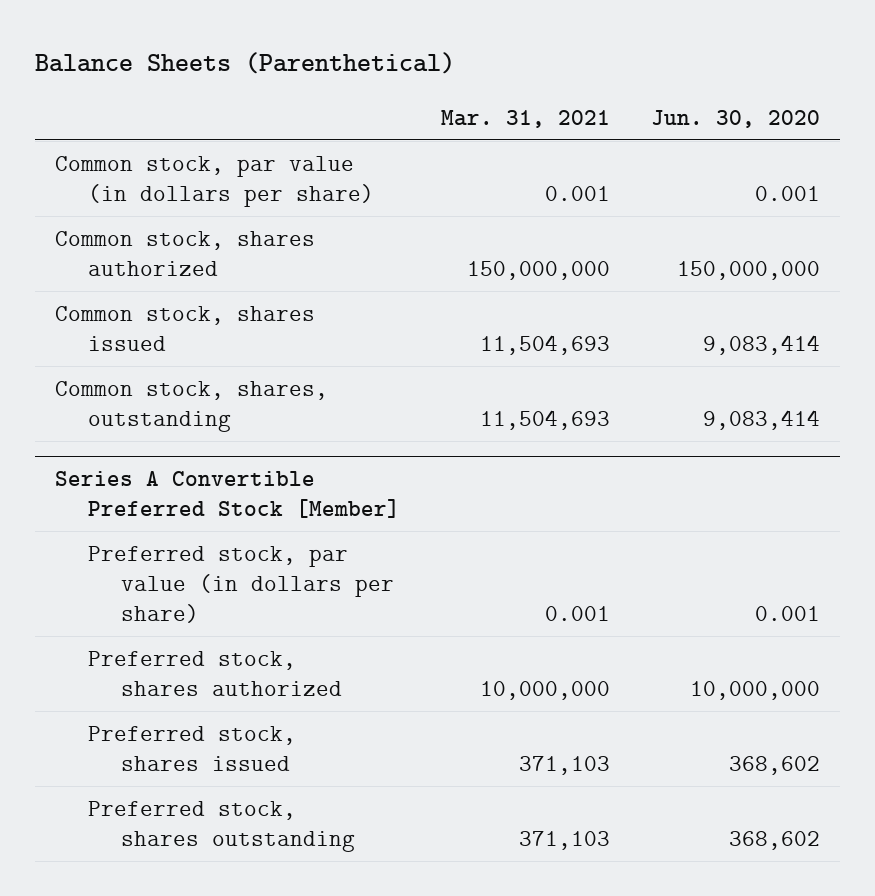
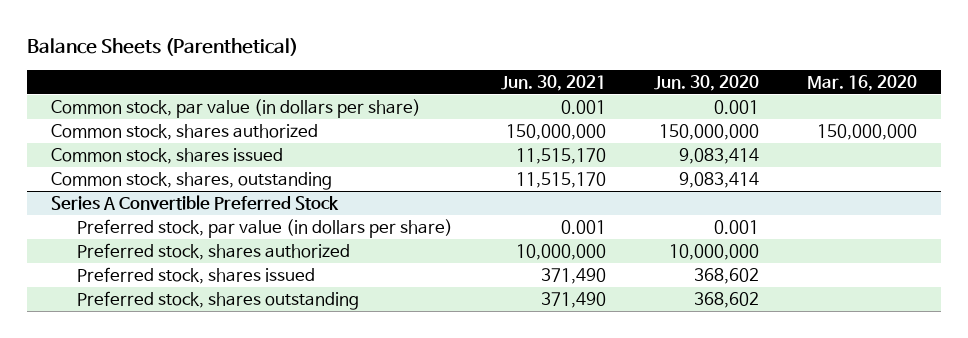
- | Mar. 31, 2021 | Jun. 30, 2020
+ | Jun. 30, 2021 | Jun. 30, 2020 | Mar. 16, 2020
- Series A Convertible Preferred Stock [Member]
+ Series A Convertible Preferred Stock

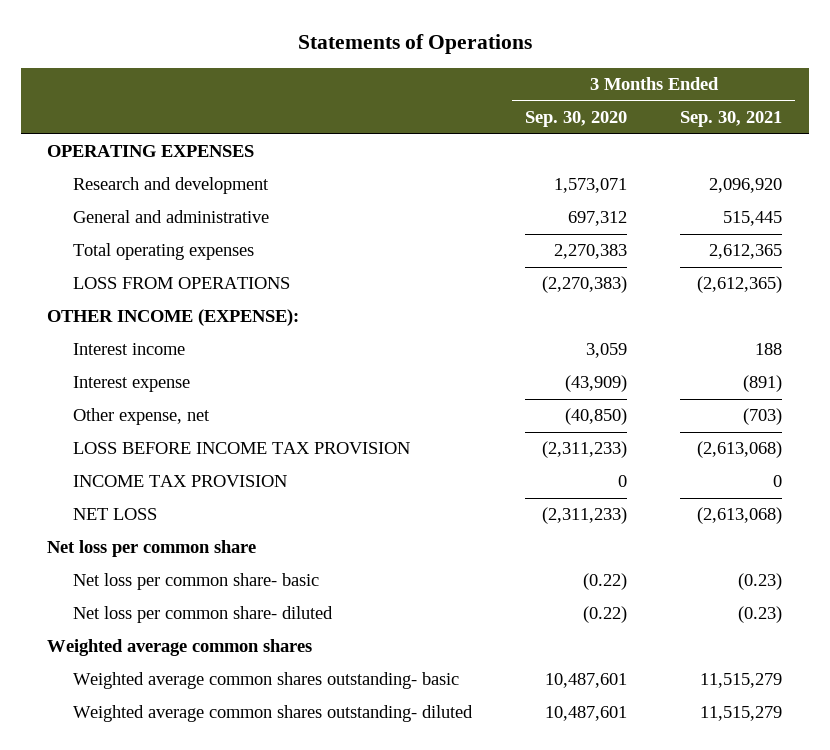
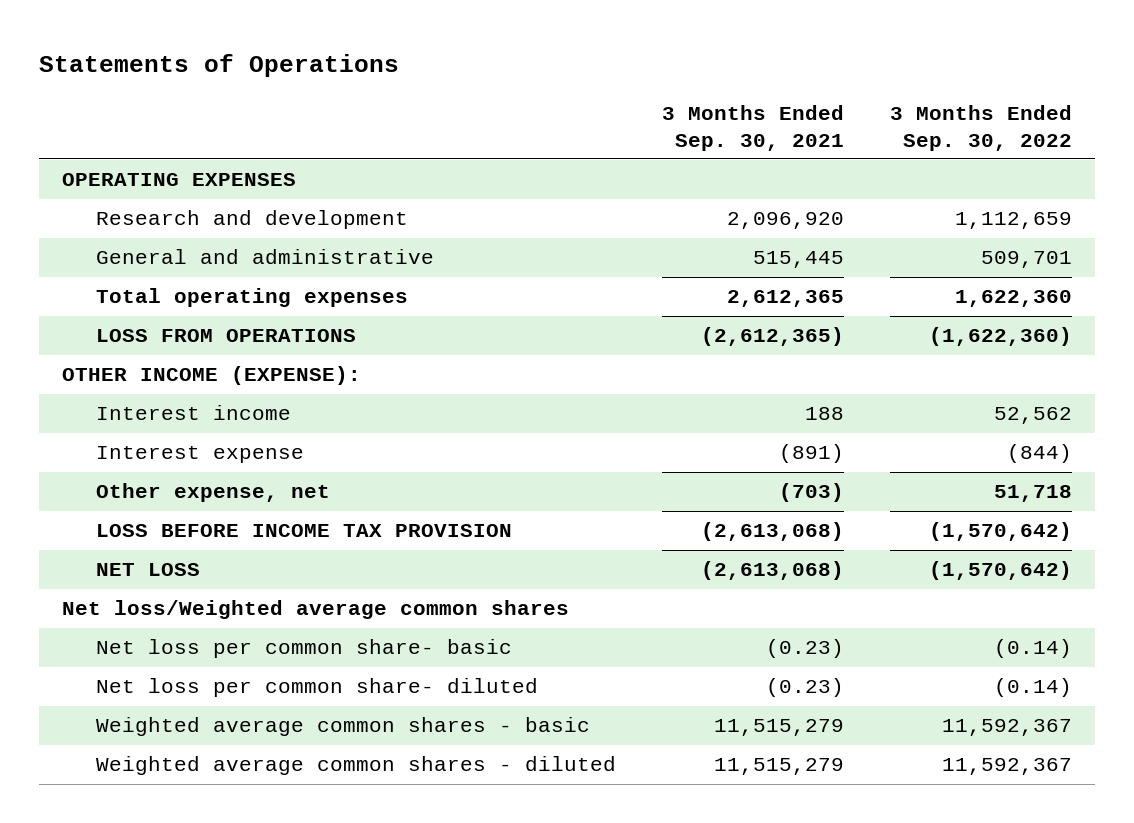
- | 3 Months Ended Sep. 30, 2020 | 3 Months Ended Sep. 30, 2021
+ | 3 Months Ended Sep. 30, 2021 | 3 Months Ended Sep. 30, 2022
- INCOME TAX PROVISION | 0 | 0
- Net loss per common share
+ Net loss/Weighted average common shares
- Weighted average common shares
- Weighted average common shares outstanding- basic | 10,487,601 | 11,515,279
- Weighted average common shares outstanding- diluted | 10,487,601 | 11,515,279
+ Weighted average common shares - basic | 11,515,279 | 11,592,367
+ Weighted average common shares - diluted | 11,515,279 | 11,592,367

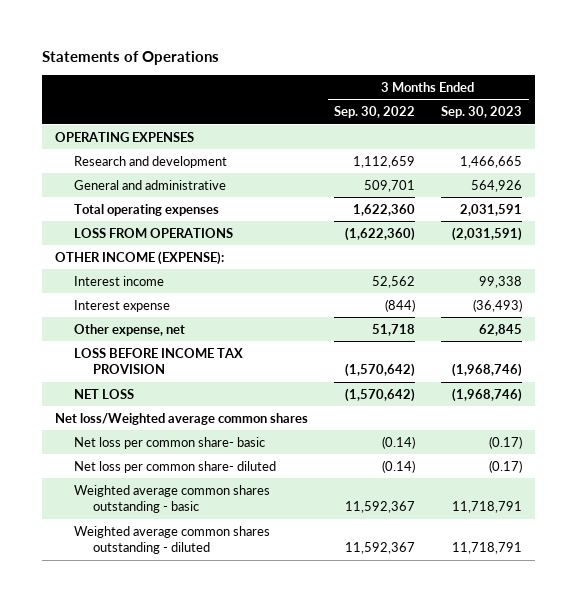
- | 3 Months Ended Sep. 30, 2021 | 3 Months Ended Sep. 30, 2022
+ | 3 Months Ended Sep. 30, 2022 | 3 Months Ended Sep. 30, 2023
- Weighted average common shares - basic | 11,515,279 | 11,592,367
- Weighted average common shares - diluted | 11,515,279 | 11,592,367
+ Weighted average common shares outstanding - basic | 11,592,367 | 11,718,791
+ Weighted average common shares outstanding - diluted | 11,592,367 | 11,718,791

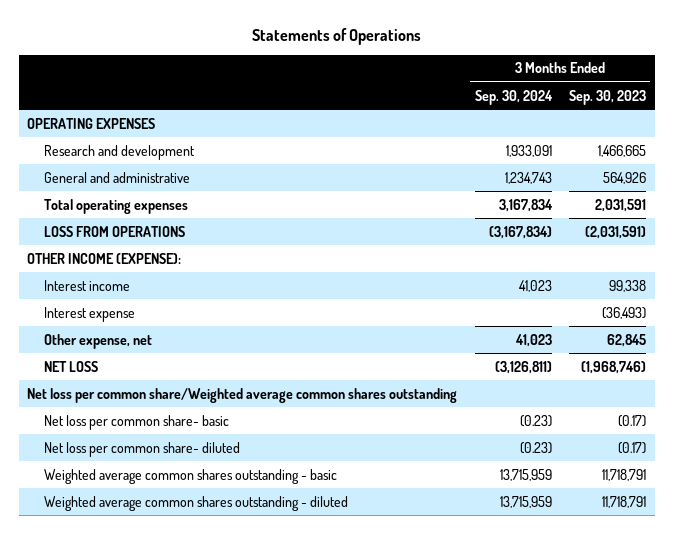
- | 3 Months Ended Sep. 30, 2022 | 3 Months Ended Sep. 30, 2023
+ | 3 Months Ended Sep. 30, 2024 | 3 Months Ended Sep. 30, 2023
- LOSS BEFORE INCOME TAX PROVISION | (1,570,642) | (1,968,746)
- Net loss/Weighted average common shares
+ Net loss per common share/Weighted average common shares outstanding

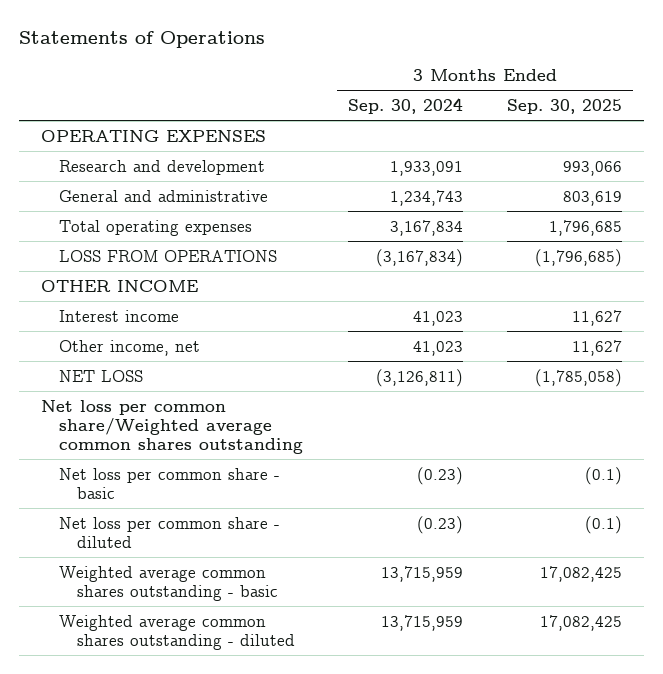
- | 3 Months Ended Sep. 30, 2024 | 3 Months Ended Sep. 30, 2023
+ | 3 Months Ended Sep. 30, 2024 | 3 Months Ended Sep. 30, 2025
- OTHER INCOME (EXPENSE):
+ OTHER INCOME
- Interest expense | | (36,493)
- Other expense, net | 41,023 | 62,845
+ Other income, net | 41,023 | 11,627
- Net loss per common share- basic | (0.23) | (0.17)
- Net loss per common share- diluted | (0.23) | (0.17)
+ Net loss per common share - basic | (0.23) | (0.1)
+ Net loss per common share - diluted | (0.23) | (0.1)

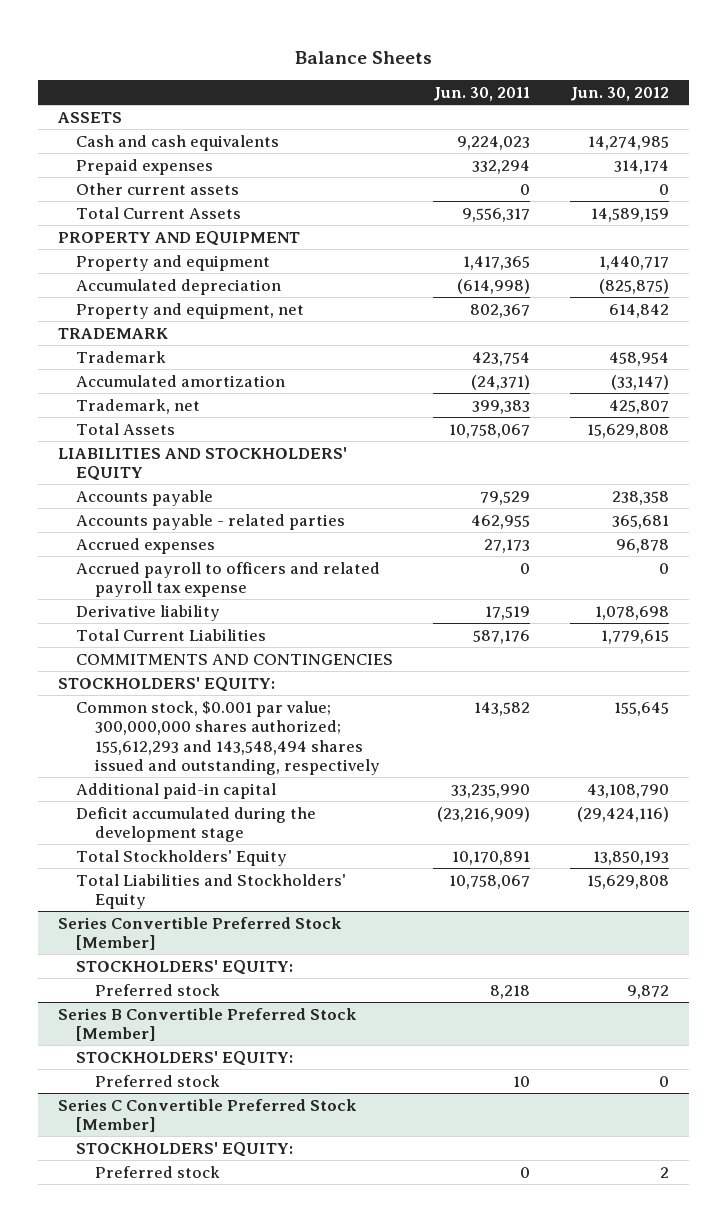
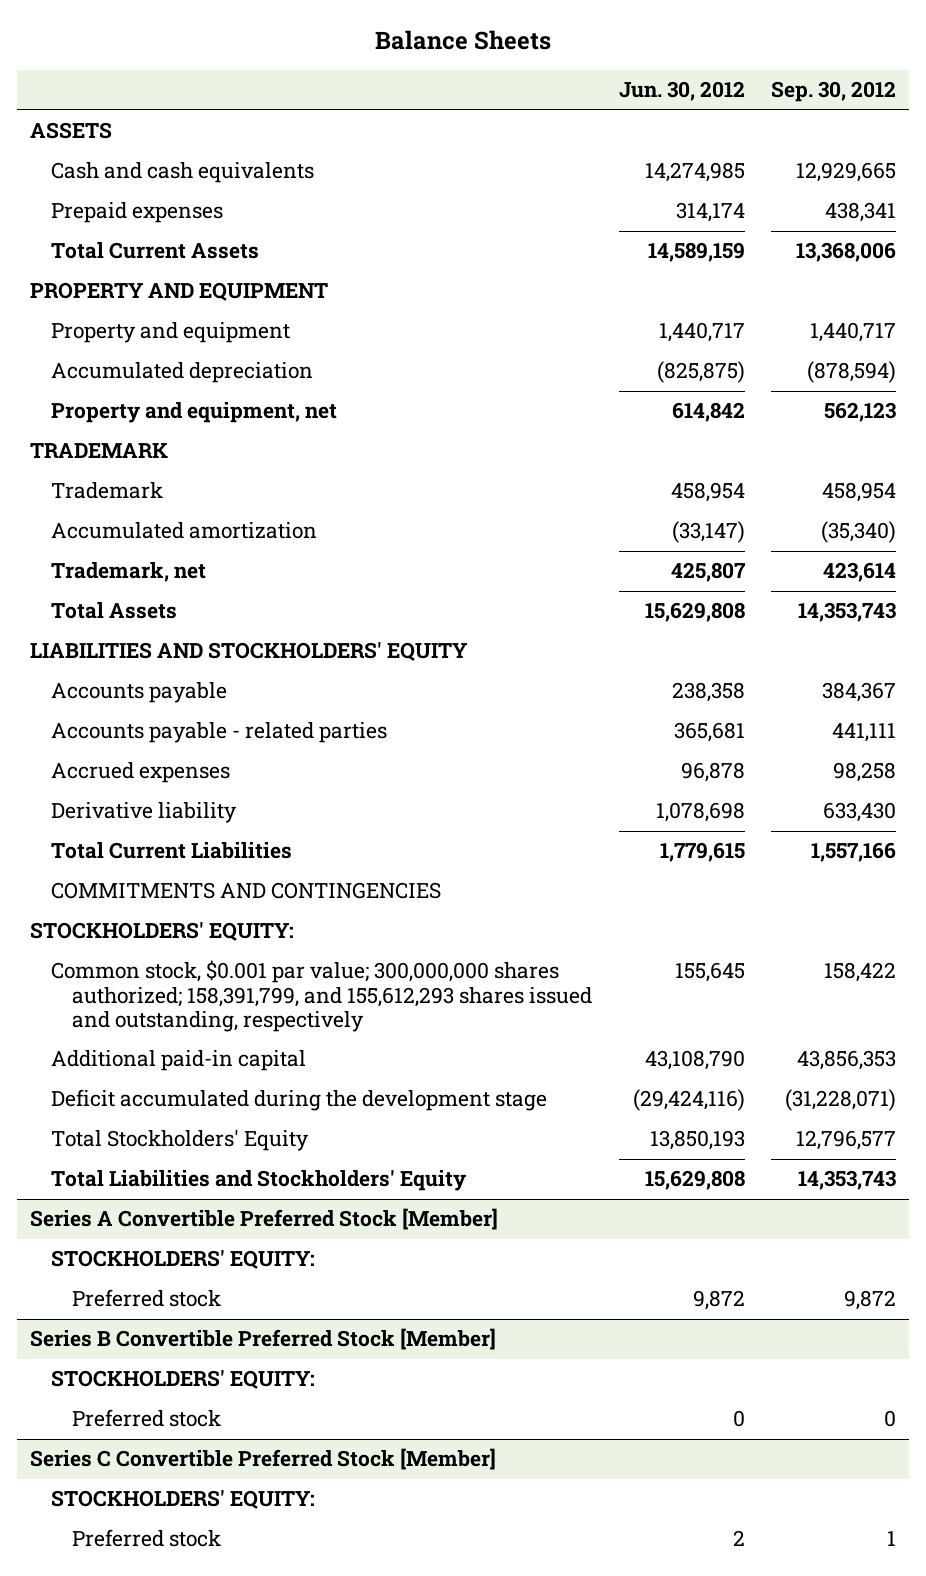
- | Jun. 30, 2011 | Jun. 30, 2012
+ | Jun. 30, 2012 | Sep. 30, 2012
- Other current assets | 0 | 0
- Accrued payroll to officers and related payroll tax expense | 0 | 0
- Common stock, $0.001 par value; 300,000,000 shares authorized; 155,612,293 and 143,548,494 shares issued and outstanding, respectively | 143,582 | 155,645
+ Common stock, $0.001 par value; 300,000,000 shares authorized; 158,391,799, and 155,612,293 shares issued and outstanding, respectively | 155,645 | 158,422
- Series Convertible Preferred Stock [Member]
+ Series A Convertible Preferred Stock [Member]

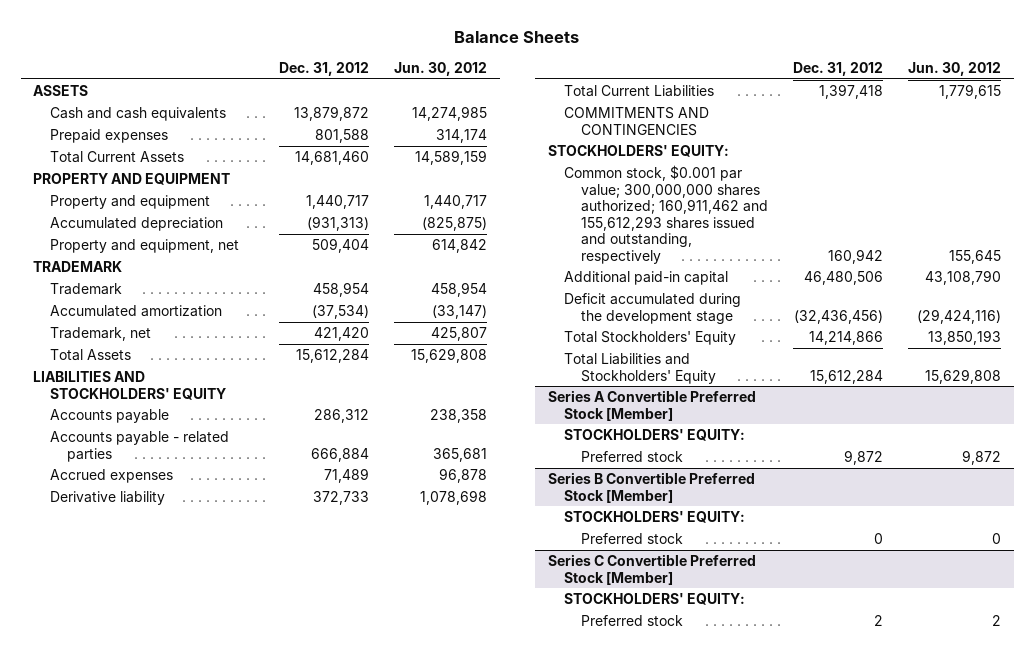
- | Jun. 30, 2012 | Sep. 30, 2012
+ | Dec. 31, 2012 | Jun. 30, 2012
- Common stock, $0.001 par value; 300,000,000 shares authorized; 158,391,799, and 155,612,293 shares issued and outstanding, respectively | 155,645 | 158,422
+ Common stock, $0.001 par value; 300,000,000 shares authorized; 160,911,462 and 155,612,293 shares issued and outstanding, respectively | 160,942 | 155,645

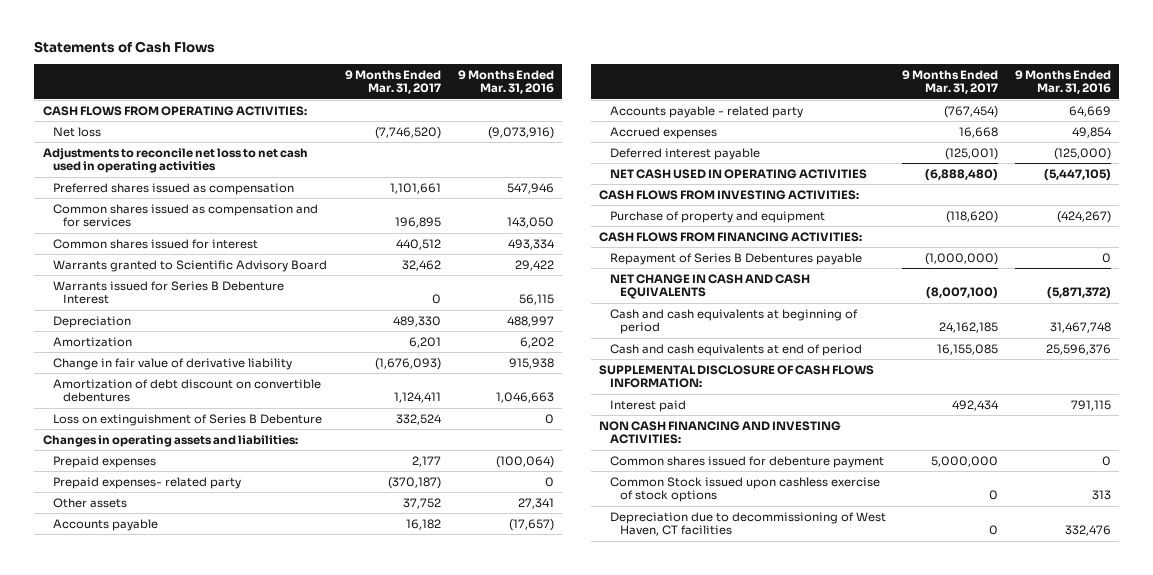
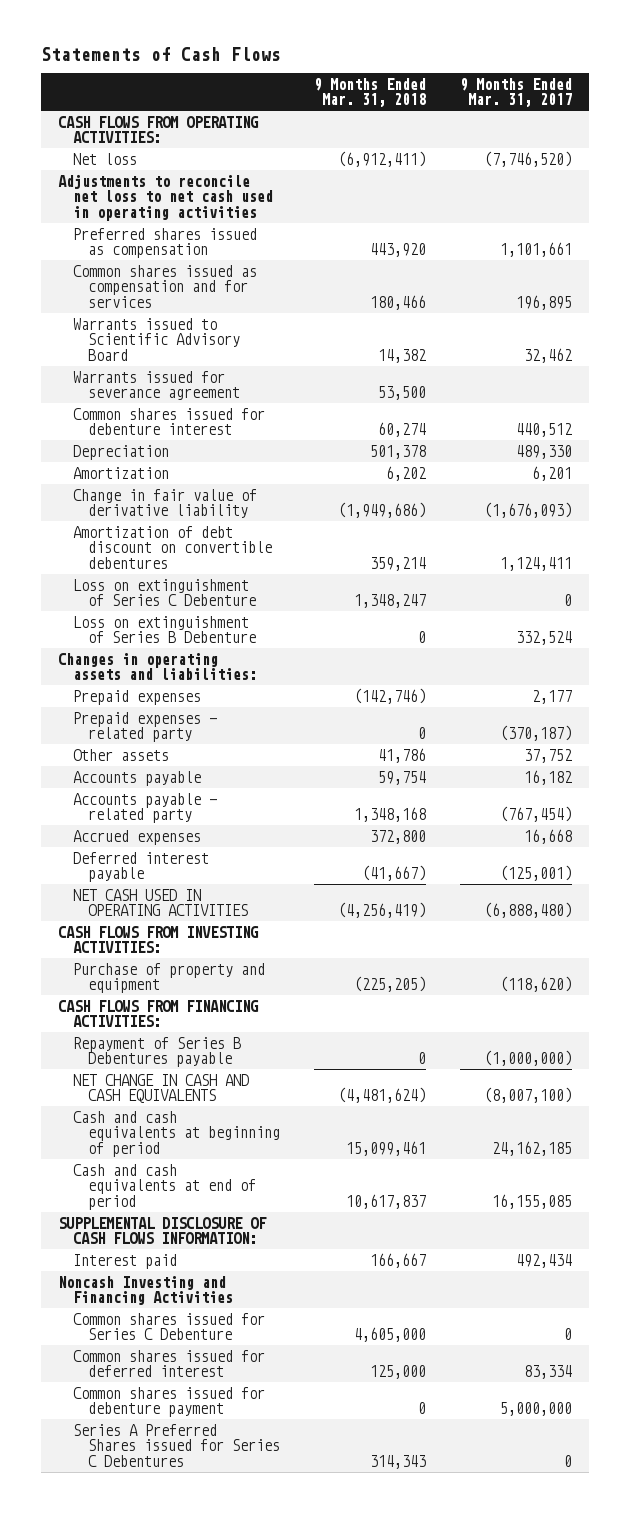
- | 9 Months Ended Mar. 31, 2017 | 9 Months Ended Mar. 31, 2016
+ | 9 Months Ended Mar. 31, 2018 | 9 Months Ended Mar. 31, 2017
- Common shares issued for interest | 440,512 | 493,334
- Warrants granted to Scientific Advisory Board | 32,462 | 29,422
- Warrants issued for Series B Debenture Interest | 0 | 56,115
+ Warrants issued to Scientific Advisory Board | 14,382 | 32,462
+ Warrants issued for severance agreement | 53,500 |
+ Common shares issued for debenture interest | 60,274 | 440,512
+ Loss on extinguishment of Series C Debenture | 1,348,247 | 0
- Prepaid expenses- related party | (370,187) | 0
+ Prepaid expenses - related party | 0 | (370,187)
- NON CASH FINANCING AND INVESTING ACTIVITIES:
+ Noncash Investing and Financing Activities
+ Common shares issued for Series C Debenture | 4,605,000 | 0
+ Common shares issued for deferred interest | 125,000 | 83,334
- Common Stock issued upon cashless exercise of stock options | 0 | 313
- Depreciation due to decommissioning of West Haven, CT facilities | 0 | 332,476
+ Series A Preferred Shares issued for Series C Debentures | 314,343 | 0

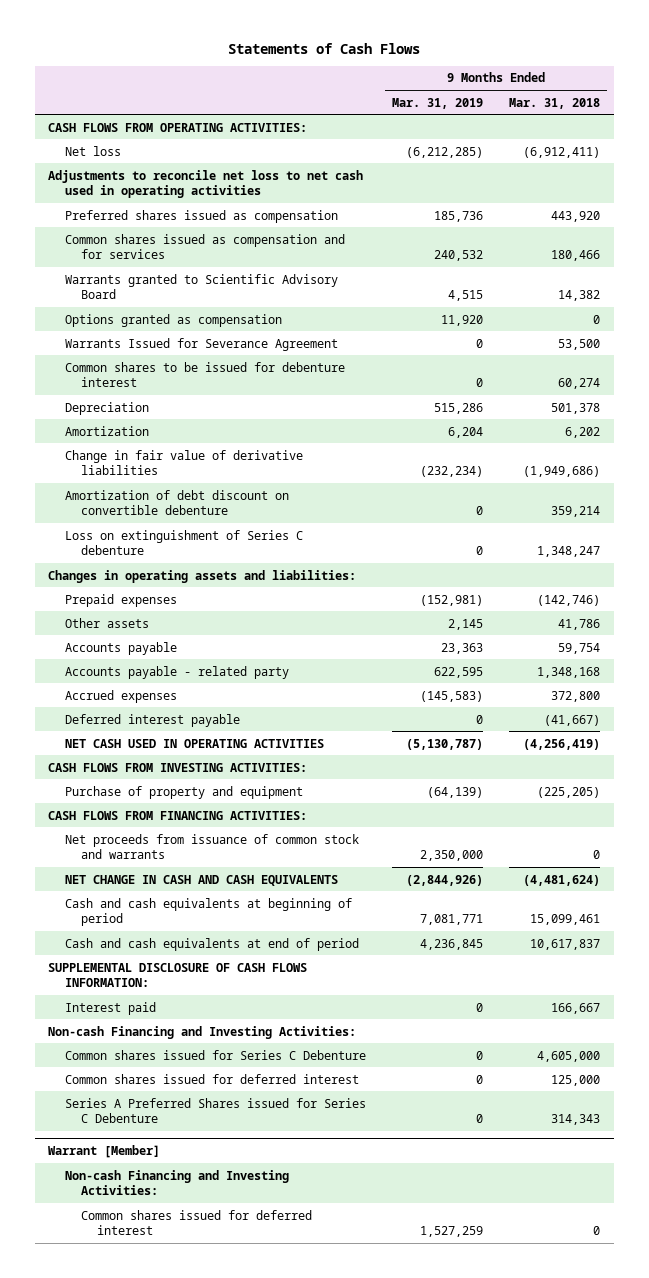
- | 9 Months Ended Mar. 31, 2018 | 9 Months Ended Mar. 31, 2017
+ | 9 Months Ended Mar. 31, 2019 | 9 Months Ended Mar. 31, 2018
- Warrants issued to Scientific Advisory Board | 14,382 | 32,462
- Warrants issued for severance agreement | 53,500 |
- Common shares issued for debenture interest | 60,274 | 440,512
+ Warrants granted to Scientific Advisory Board | 4,515 | 14,382
+ Options granted as compensation | 11,920 | 0
+ Warrants Issued for Severance Agreement | 0 | 53,500
+ Common shares to be issued for debenture interest | 0 | 60,274
- Change in fair value of derivative liability | (1,949,686) | (1,676,093)
- Amortization of debt discount on convertible debentures | 359,214 | 1,124,411
- Loss on extinguishment of Series C Debenture | 1,348,247 | 0
- Loss on extinguishment of Series B Debenture | 0 | 332,524
+ Change in fair value of derivative liabilities | (232,234) | (1,949,686)
+ Amortization of debt discount on convertible debenture | 0 | 359,214
+ Loss on extinguishment of Series C debenture | 0 | 1,348,247
- Prepaid expenses - related party | 0 | (370,187)
- Repayment of Series B Debentures payable | 0 | (1,000,000)
+ Net proceeds from issuance of common stock and warrants | 2,350,000 | 0
- Noncash Investing and Financing Activities
+ Non-cash Financing and Investing Activities:
- Common shares issued for debenture payment | 0 | 5,000,000
- Series A Preferred Shares issued for Series C Debentures | 314,343 | 0
+ Series A Preferred Shares issued for Series C Debenture | 0 | 314,343
+ Warrant [Member]
+ Non-cash Financing and Investing Activities:
+ Common shares issued for deferred interest | 1,527,259 | 0

